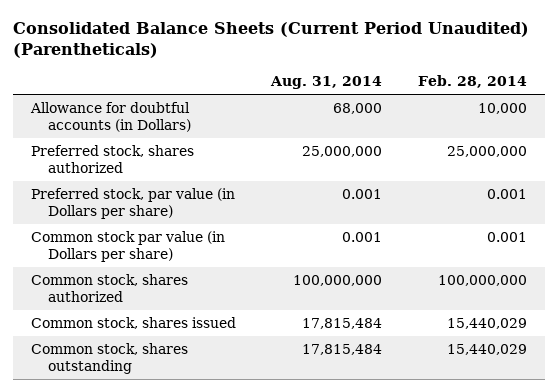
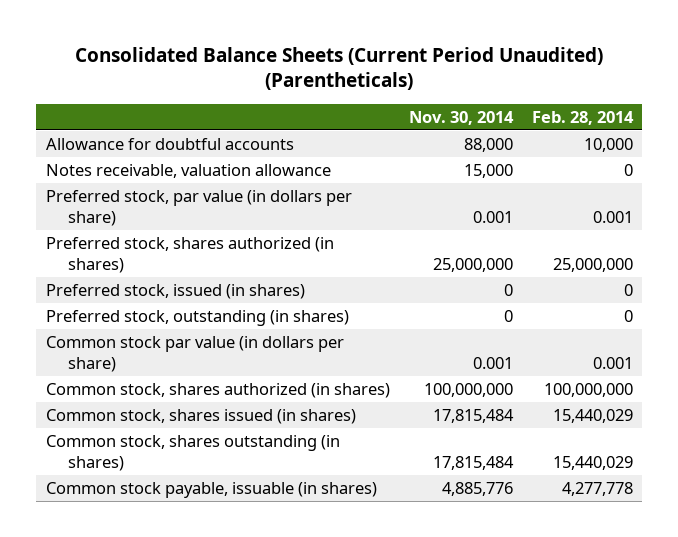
- | Aug. 31, 2014 | Feb. 28, 2014
+ | Nov. 30, 2014 | Feb. 28, 2014
- Allowance for doubtful accounts (in Dollars) | 68,000 | 10,000
- Preferred stock, shares authorized | 25,000,000 | 25,000,000
- Preferred stock, par value (in Dollars per share) | 0.001 | 0.001
- Common stock par value (in Dollars per share) | 0.001 | 0.001
- Common stock, shares authorized | 100,000,000 | 100,000,000
- Common stock, shares issued | 17,815,484 | 15,440,029
- Common stock, shares outstanding | 17,815,484 | 15,440,029
+ Allowance for doubtful accounts | 88,000 | 10,000
+ Notes receivable, valuation allowance | 15,000 | 0
+ Preferred stock, par value (in dollars per share) | 0.001 | 0.001
+ Preferred stock, shares authorized (in shares) | 25,000,000 | 25,000,000
+ Preferred stock, issued (in shares) | 0 | 0
+ Preferred stock, outstanding (in shares) | 0 | 0
+ Common stock par value (in dollars per share) | 0.001 | 0.001
+ Common stock, shares authorized (in shares) | 100,000,000 | 100,000,000
+ Common stock, shares issued (in shares) | 17,815,484 | 15,440,029
+ Common stock, shares outstanding (in shares) | 17,815,484 | 15,440,029
+ Common stock payable, issuable (in shares) | 4,885,776 | 4,277,778

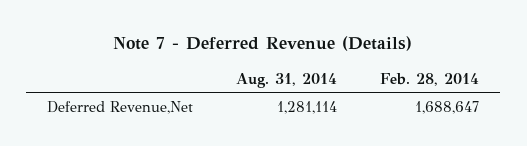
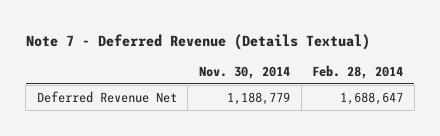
- Note 7 - Deferred Revenue (Details)
+ Note 7 - Deferred Revenue (Details Textual)
- | Aug. 31, 2014 | Feb. 28, 2014
+ | Nov. 30, 2014 | Feb. 28, 2014
- Deferred Revenue,Net | 1,281,114 | 1,688,647
+ Deferred Revenue Net | 1,188,779 | 1,688,647

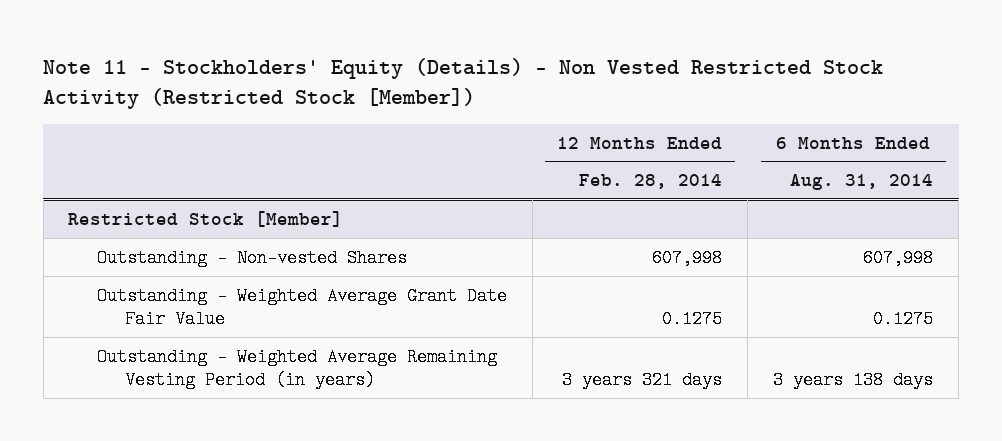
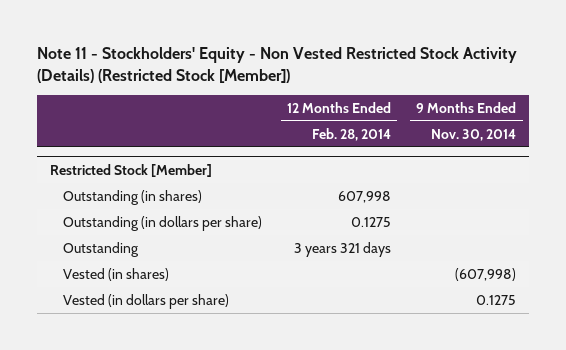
- Note 11 - Stockholders' Equity (Details) - Non Vested Restricted Stock Activity (Restricted Stock [Member])
+ Note 11 - Stockholders' Equity - Non Vested Restricted Stock Activity (Details) (Restricted Stock [Member])
- | 12 Months Ended Feb. 28, 2014 | 6 Months Ended Aug. 31, 2014
+ | 12 Months Ended Feb. 28, 2014 | 9 Months Ended Nov. 30, 2014
@ Restricted Stock [Member]
- Outstanding - Non-vested Shares | 607,998 | 607,998
- Outstanding - Weighted Average Grant Date Fair Value | 0.1275 | 0.1275
- Outstanding - Weighted Average Remaining Vesting Period (in years) | 3 years 321 days | 3 years 138 days
+ Outstanding (in shares) | 607,998 |
+ Outstanding (in dollars per share) | 0.1275 |
+ Outstanding | 3 years 321 days |
+ Vested (in shares) | | (607,998)
+ Vested (in dollars per share) | | 0.1275

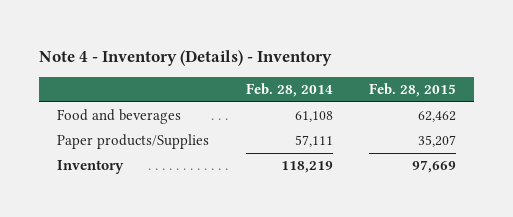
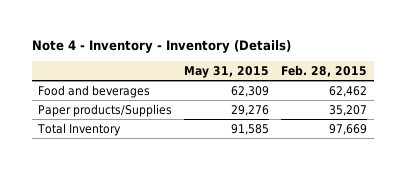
- Note 4 - Inventory (Details) - Inventory
+ Note 4 - Inventory - Inventory (Details)
- | Feb. 28, 2014 | Feb. 28, 2015
+ | May 31, 2015 | Feb. 28, 2015
- Inventory | 118,219 | 97,669
+ Total Inventory | 91,585 | 97,669

